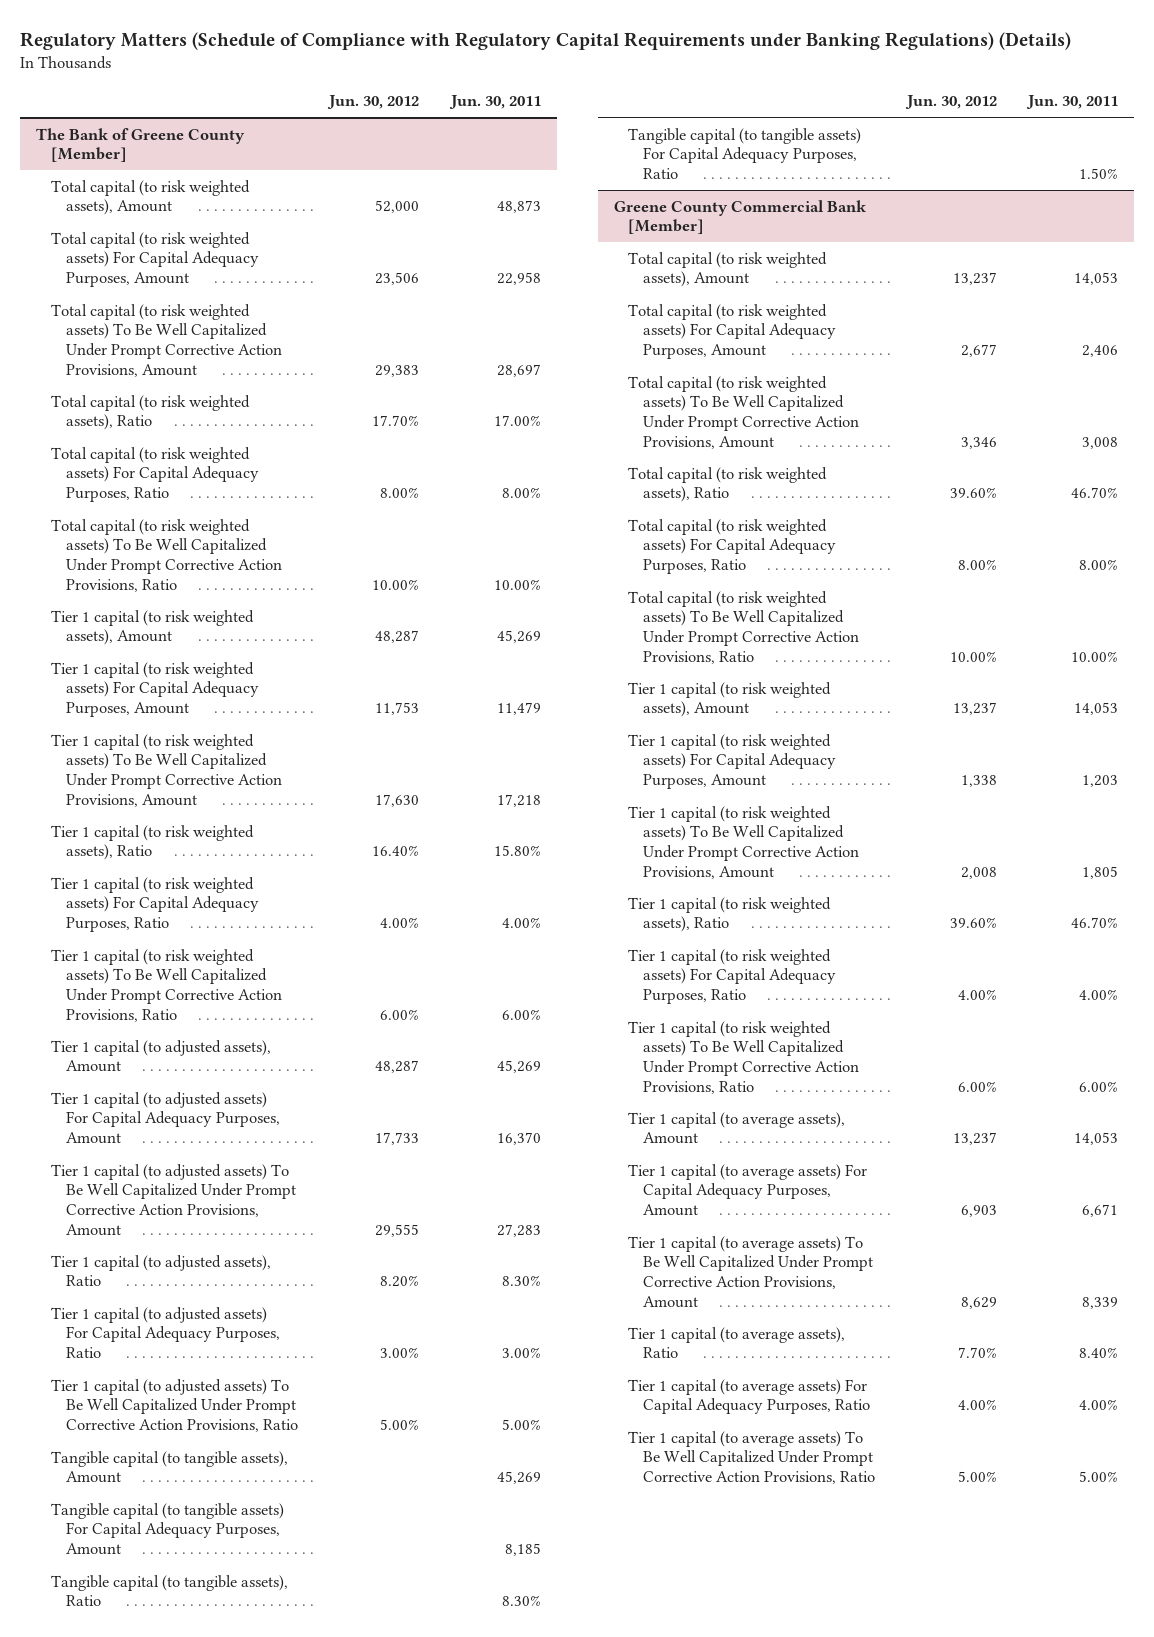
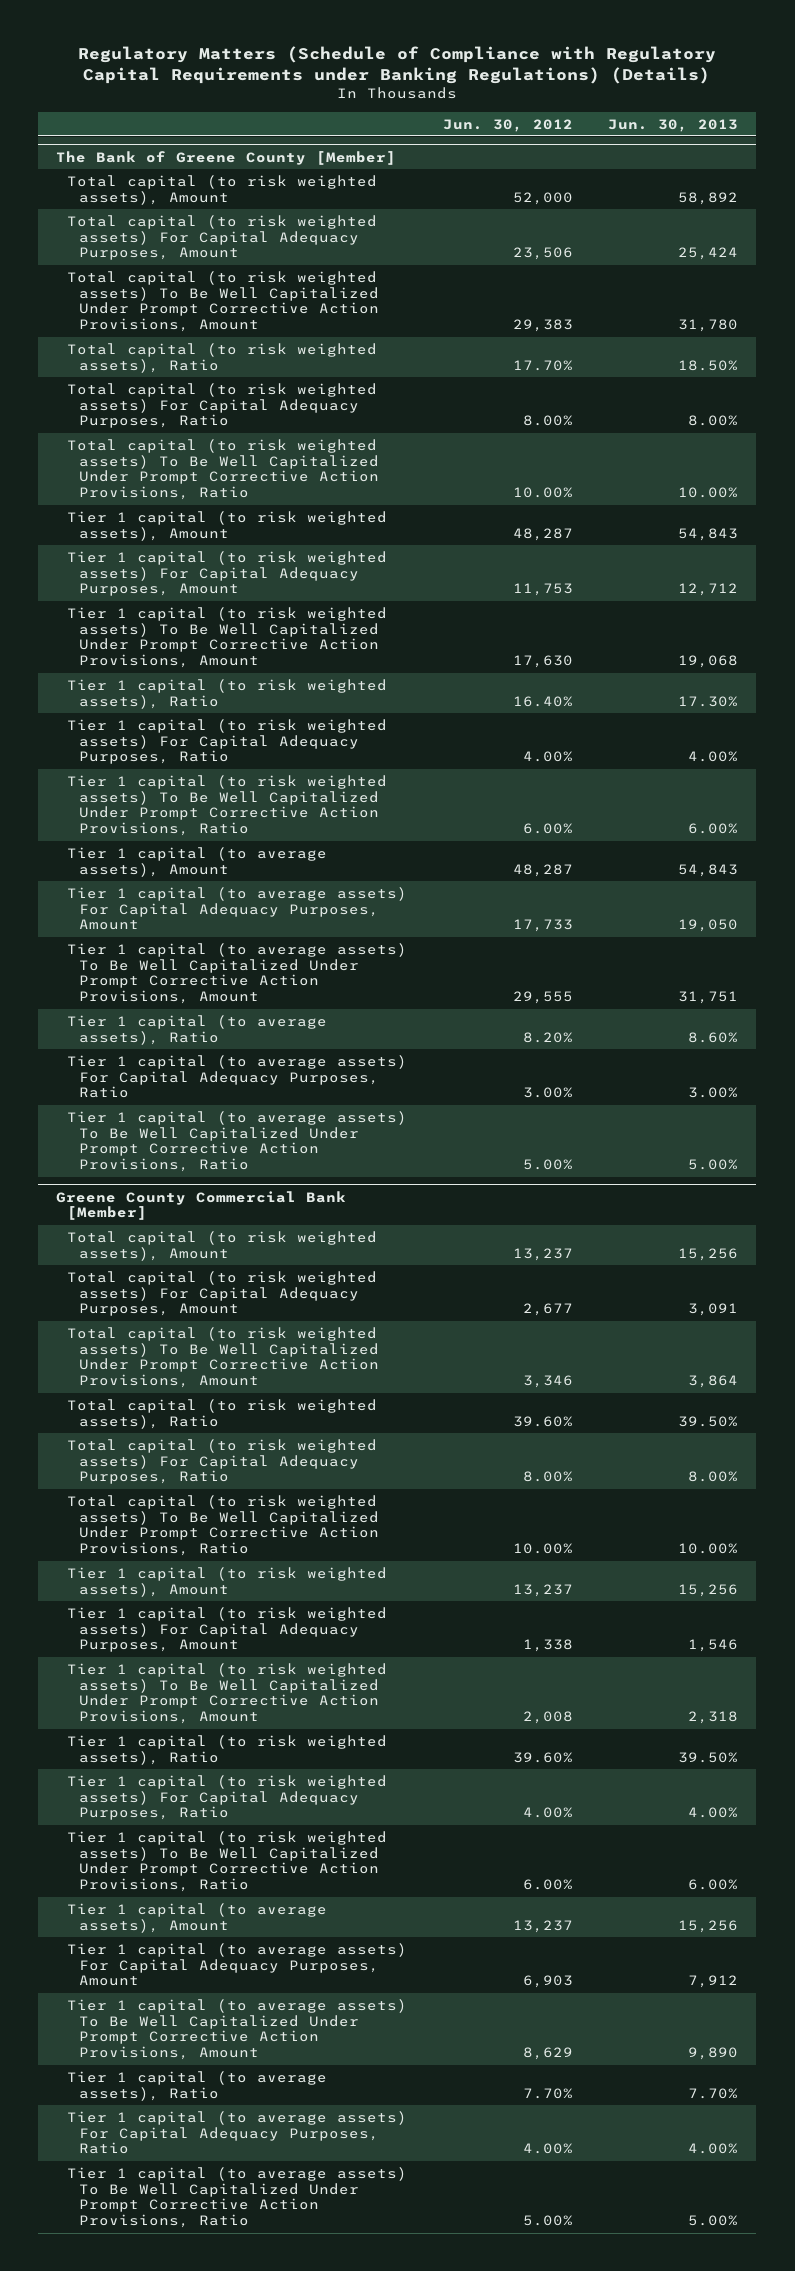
- | Jun. 30, 2012 | Jun. 30, 2011
+ | Jun. 30, 2012 | Jun. 30, 2013
@ The Bank of Greene County [Member]
- Tier 1 capital (to adjusted assets), Amount | 48,287 | 45,269
- Tier 1 capital (to adjusted assets) For Capital Adequacy Purposes, Amount | 17,733 | 16,370
- Tier 1 capital (to adjusted assets) To Be Well Capitalized Under Prompt Corrective Action Provisions, Amount | 29,555 | 27,283
- Tier 1 capital (to adjusted assets), Ratio | 8.20% | 8.30%
- Tier 1 capital (to adjusted assets) For Capital Adequacy Purposes, Ratio | 3.00% | 3.00%
- Tier 1 capital (to adjusted assets) To Be Well Capitalized Under Prompt Corrective Action Provisions, Ratio | 5.00% | 5.00%
- Tangible capital (to tangible assets), Amount | | 45,269
- Tangible capital (to tangible assets) For Capital Adequacy Purposes, Amount | | 8,185
- Tangible capital (to tangible assets), Ratio | | 8.30%
- Tangible capital (to tangible assets) For Capital Adequacy Purposes, Ratio | | 1.50%
+ Tier 1 capital (to average assets), Amount | 48,287 | 54,843
+ Tier 1 capital (to average assets) For Capital Adequacy Purposes, Amount | 17,733 | 19,050
+ Tier 1 capital (to average assets) To Be Well Capitalized Under Prompt Corrective Action Provisions, Amount | 29,555 | 31,751
+ Tier 1 capital (to average assets), Ratio | 8.20% | 8.60%
+ Tier 1 capital (to average assets) For Capital Adequacy Purposes, Ratio | 3.00% | 3.00%
+ Tier 1 capital (to average assets) To Be Well Capitalized Under Prompt Corrective Action Provisions, Ratio | 5.00% | 5.00%

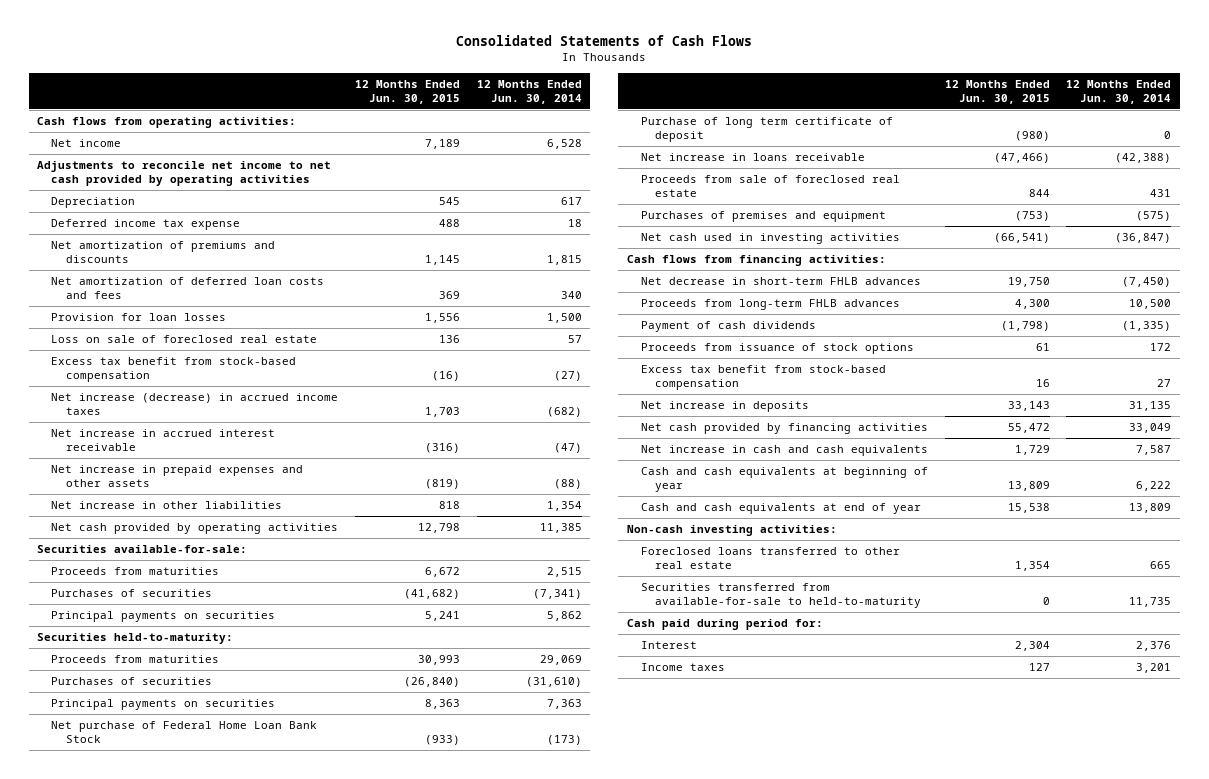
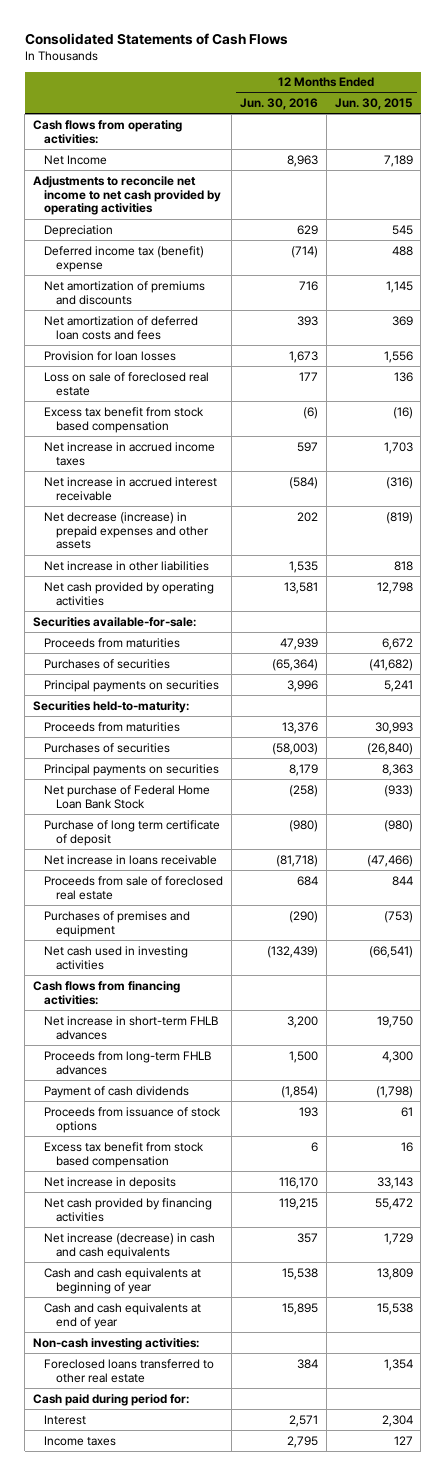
- | 12 Months Ended Jun. 30, 2015 | 12 Months Ended Jun. 30, 2014
+ | 12 Months Ended Jun. 30, 2016 | 12 Months Ended Jun. 30, 2015
- Net income | 7,189 | 6,528
+ Net Income | 8,963 | 7,189
- Deferred income tax expense | 488 | 18
+ Deferred income tax (benefit) expense | (714) | 488
- Excess tax benefit from stock-based compensation | (16) | (27)
- Net increase (decrease) in accrued income taxes | 1,703 | (682)
+ Excess tax benefit from stock based compensation | (6) | (16)
+ Net increase in accrued income taxes | 597 | 1,703
- Net increase in prepaid expenses and other assets | (819) | (88)
+ Net decrease (increase) in prepaid expenses and other assets | 202 | (819)
- Net decrease in short-term FHLB advances | 19,750 | (7,450)
+ Net increase in short-term FHLB advances | 3,200 | 19,750
- Excess tax benefit from stock-based compensation | 16 | 27
+ Excess tax benefit from stock based compensation | 6 | 16
- Net increase in cash and cash equivalents | 1,729 | 7,587
+ Net increase (decrease) in cash and cash equivalents | 357 | 1,729
- Securities transferred from available-for-sale to held-to-maturity | 0 | 11,735

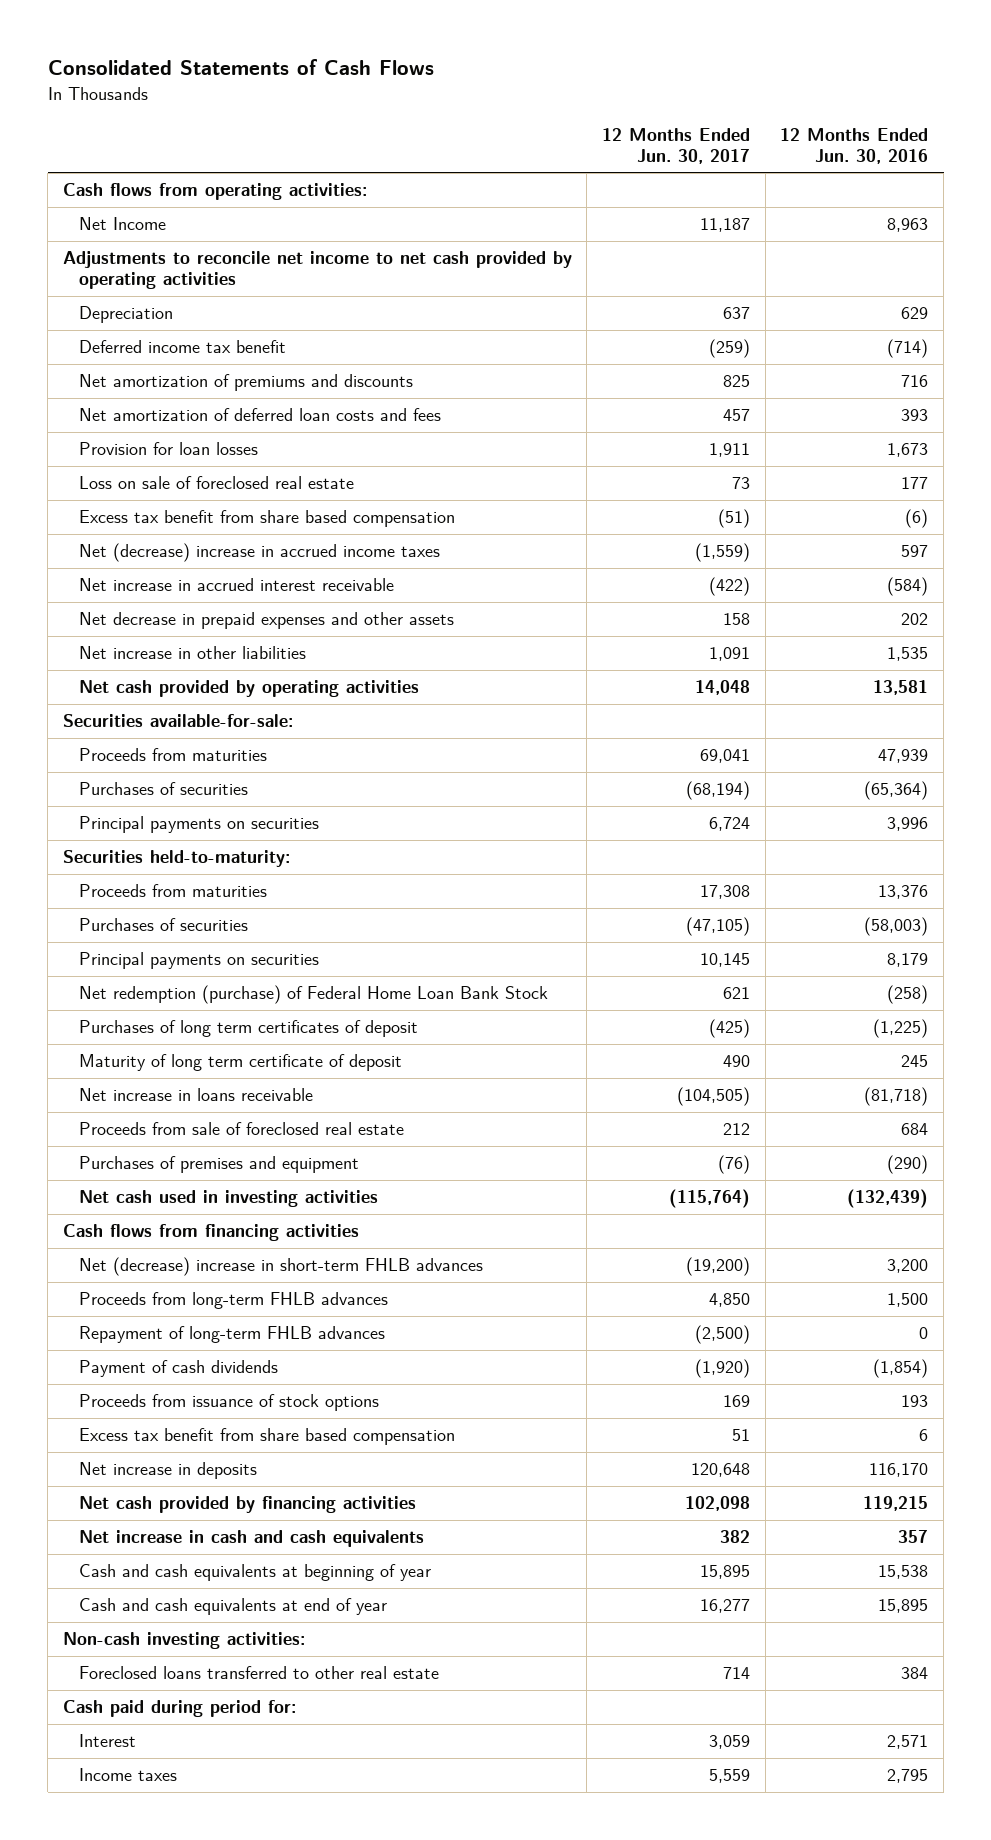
- | 12 Months Ended Jun. 30, 2016 | 12 Months Ended Jun. 30, 2015
+ | 12 Months Ended Jun. 30, 2017 | 12 Months Ended Jun. 30, 2016
- Deferred income tax (benefit) expense | (714) | 488
+ Deferred income tax benefit | (259) | (714)
- Excess tax benefit from stock based compensation | (6) | (16)
- Net increase in accrued income taxes | 597 | 1,703
+ Excess tax benefit from share based compensation | (51) | (6)
+ Net (decrease) increase in accrued income taxes | (1,559) | 597
- Net decrease (increase) in prepaid expenses and other assets | 202 | (819)
+ Net decrease in prepaid expenses and other assets | 158 | 202
- Net purchase of Federal Home Loan Bank Stock | (258) | (933)
- Purchase of long term certificate of deposit | (980) | (980)
+ Net redemption (purchase) of Federal Home Loan Bank Stock | 621 | (258)
+ Purchases of long term certificates of deposit | (425) | (1,225)
+ Maturity of long term certificate of deposit | 490 | 245
- Cash flows from financing activities:
- Net increase in short-term FHLB advances | 3,200 | 19,750
+ Cash flows from financing activities
+ Net (decrease) increase in short-term FHLB advances | (19,200) | 3,200
+ Repayment of long-term FHLB advances | (2,500) | 0
- Excess tax benefit from stock based compensation | 6 | 16
+ Excess tax benefit from share based compensation | 51 | 6
- Net increase (decrease) in cash and cash equivalents | 357 | 1,729
+ Net increase in cash and cash equivalents | 382 | 357

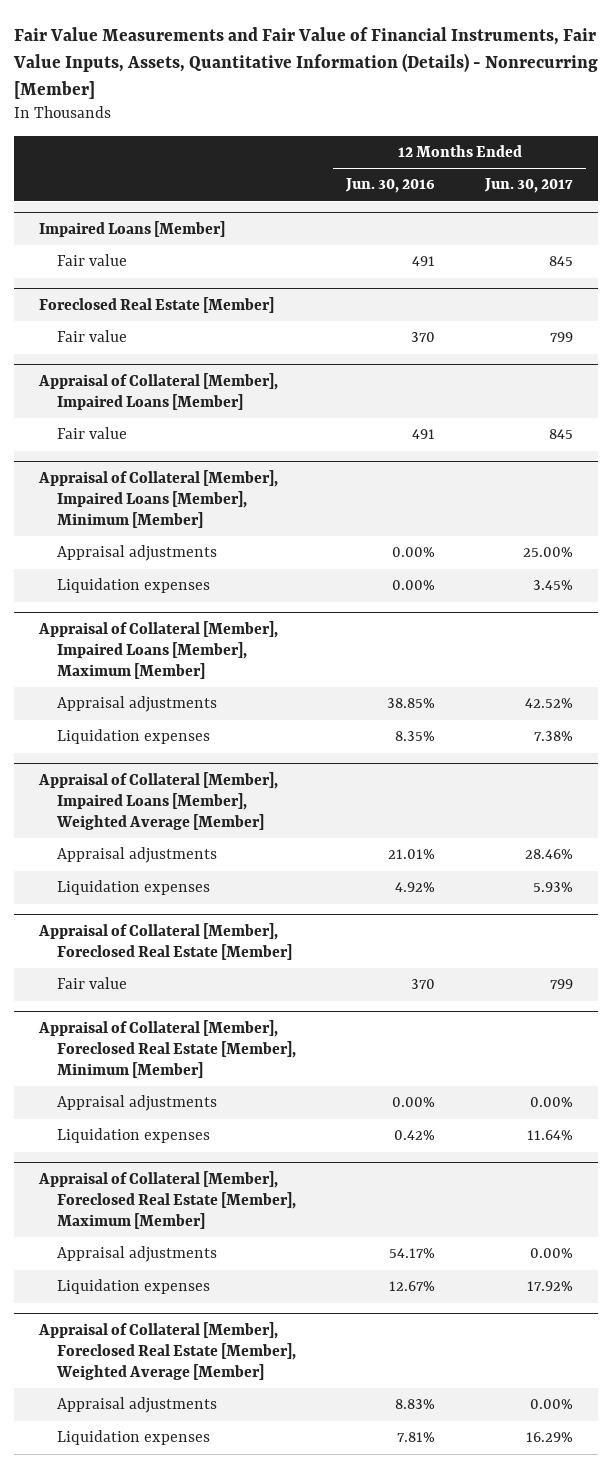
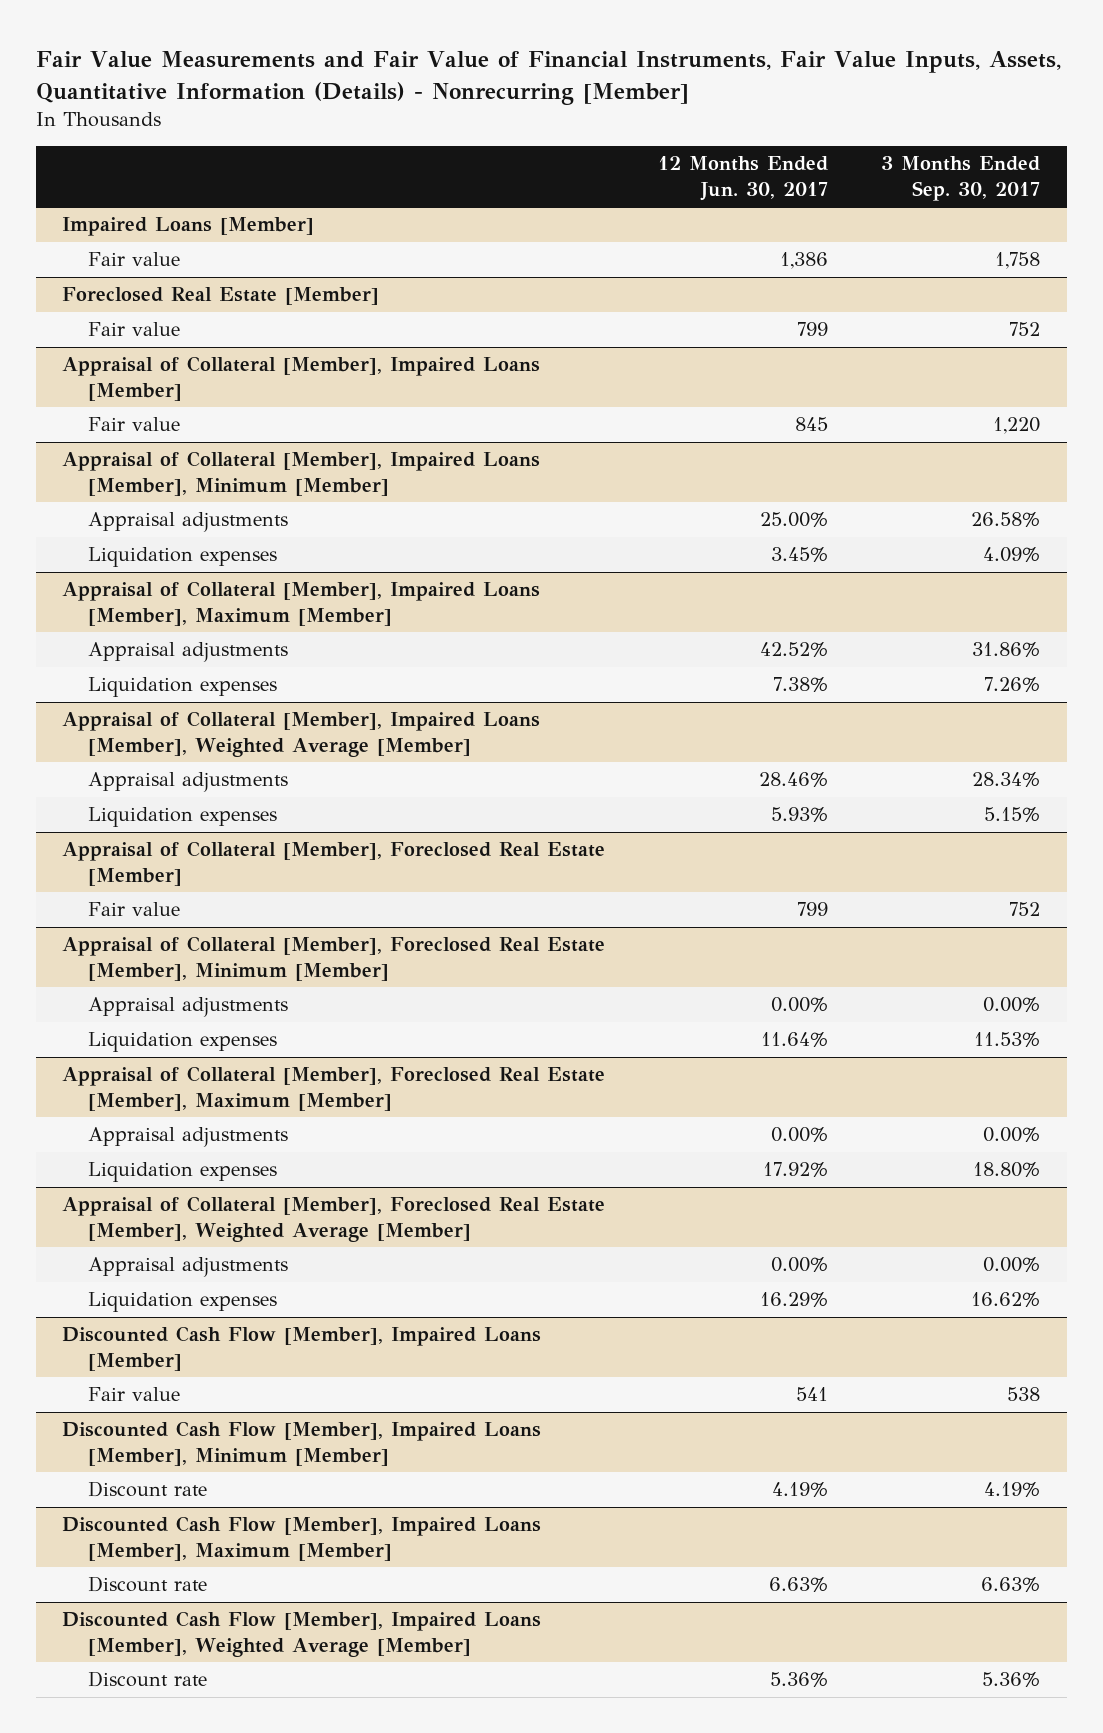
- | 12 Months Ended Jun. 30, 2016 | 12 Months Ended Jun. 30, 2017
+ | 12 Months Ended Jun. 30, 2017 | 3 Months Ended Sep. 30, 2017
@ Impaired Loans [Member]
- Fair value | 491 | 845
+ Fair value | 1,386 | 1,758
+ Discounted Cash Flow [Member], Impaired Loans [Member]
+ Fair value | 541 | 538
+ Discounted Cash Flow [Member], Impaired Loans [Member], Minimum [Member]
+ Discount rate | 4.19% | 4.19%
+ Discounted Cash Flow [Member], Impaired Loans [Member], Maximum [Member]
+ Discount rate | 6.63% | 6.63%
+ Discounted Cash Flow [Member], Impaired Loans [Member], Weighted Average [Member]
+ Discount rate | 5.36% | 5.36%

